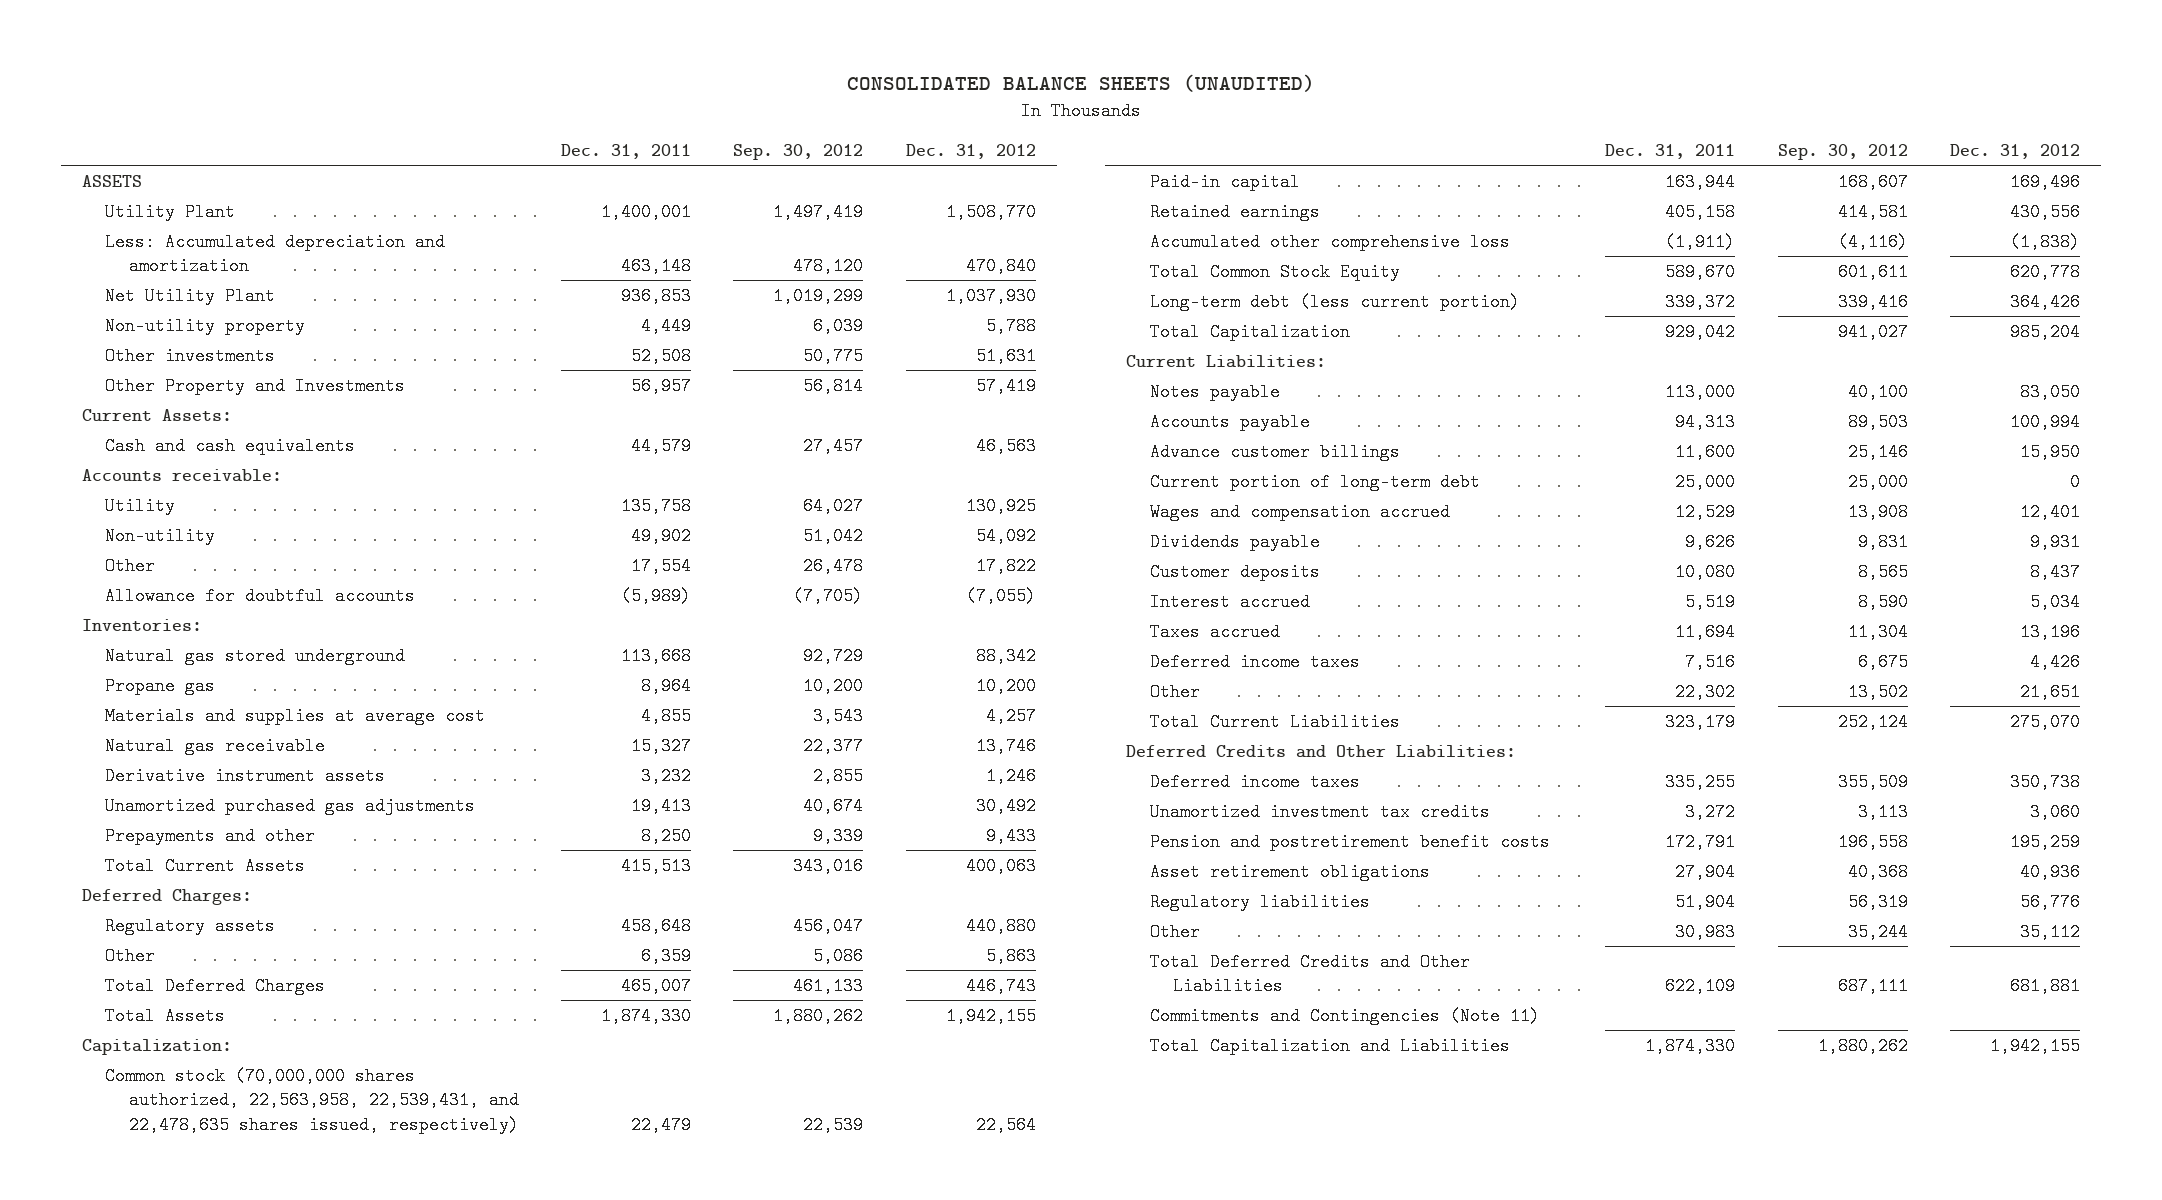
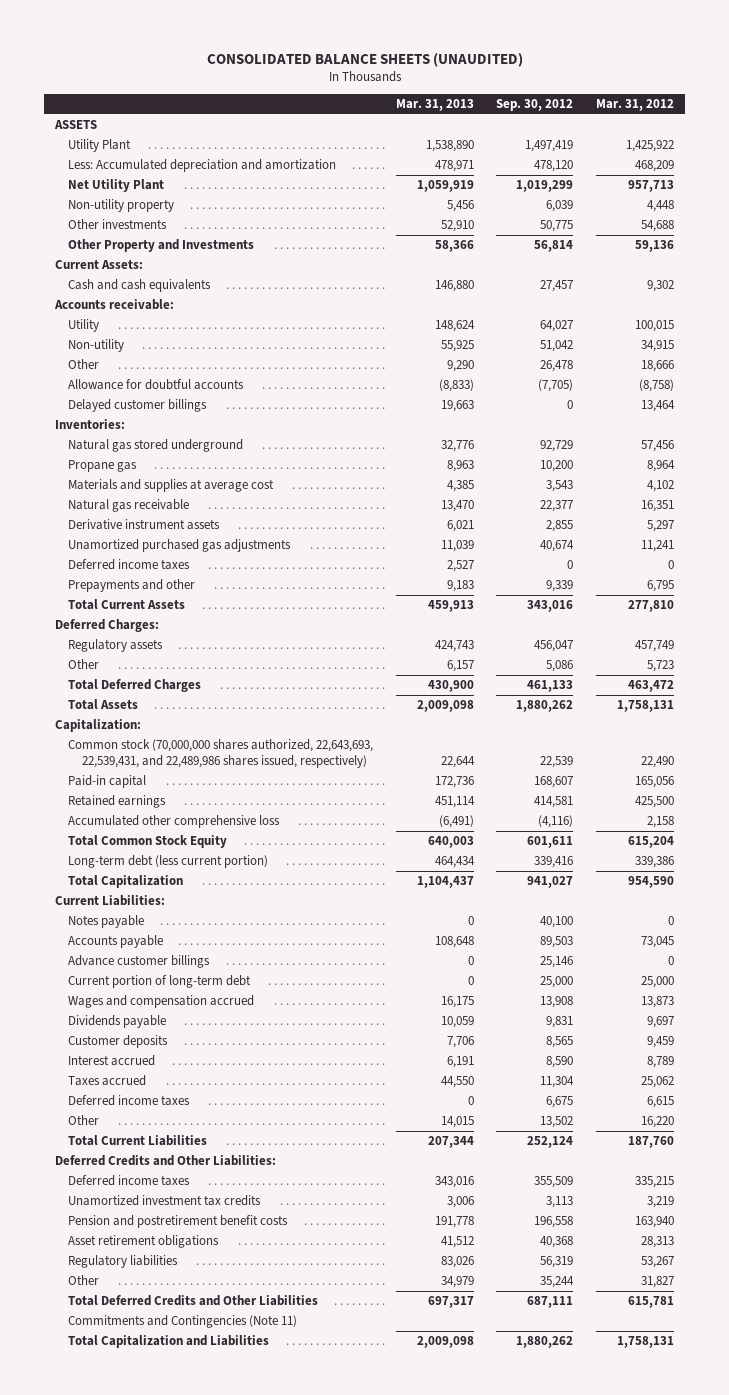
- | Dec. 31, 2011 | Sep. 30, 2012 | Dec. 31, 2012
+ | Mar. 31, 2013 | Sep. 30, 2012 | Mar. 31, 2012
+ Delayed customer billings | 19,663 | 0 | 13,464
+ Deferred income taxes | 2,527 | 0 | 0
- Common stock (70,000,000 shares authorized, 22,563,958, 22,539,431, and 22,478,635 shares issued, respectively) | 22,479 | 22,539 | 22,564
+ Common stock (70,000,000 shares authorized, 22,643,693, 22,539,431, and 22,489,986 shares issued, respectively) | 22,644 | 22,539 | 22,490

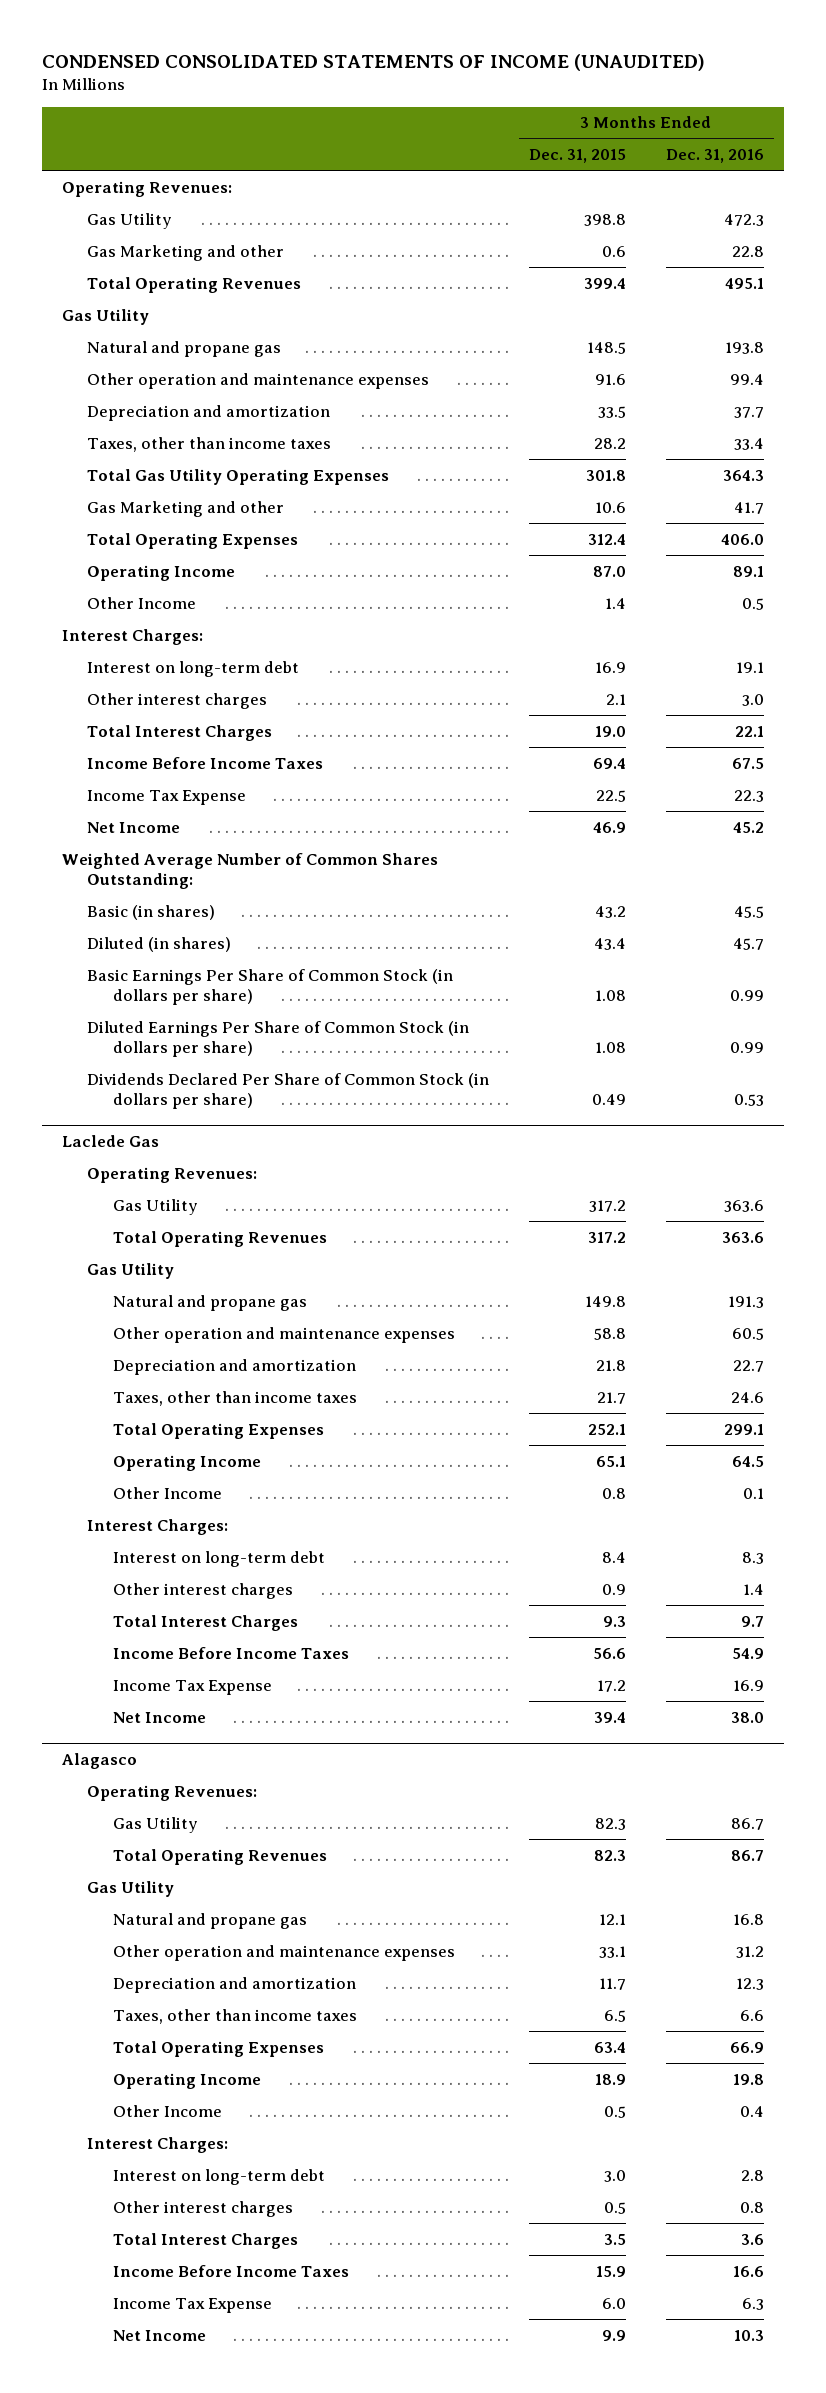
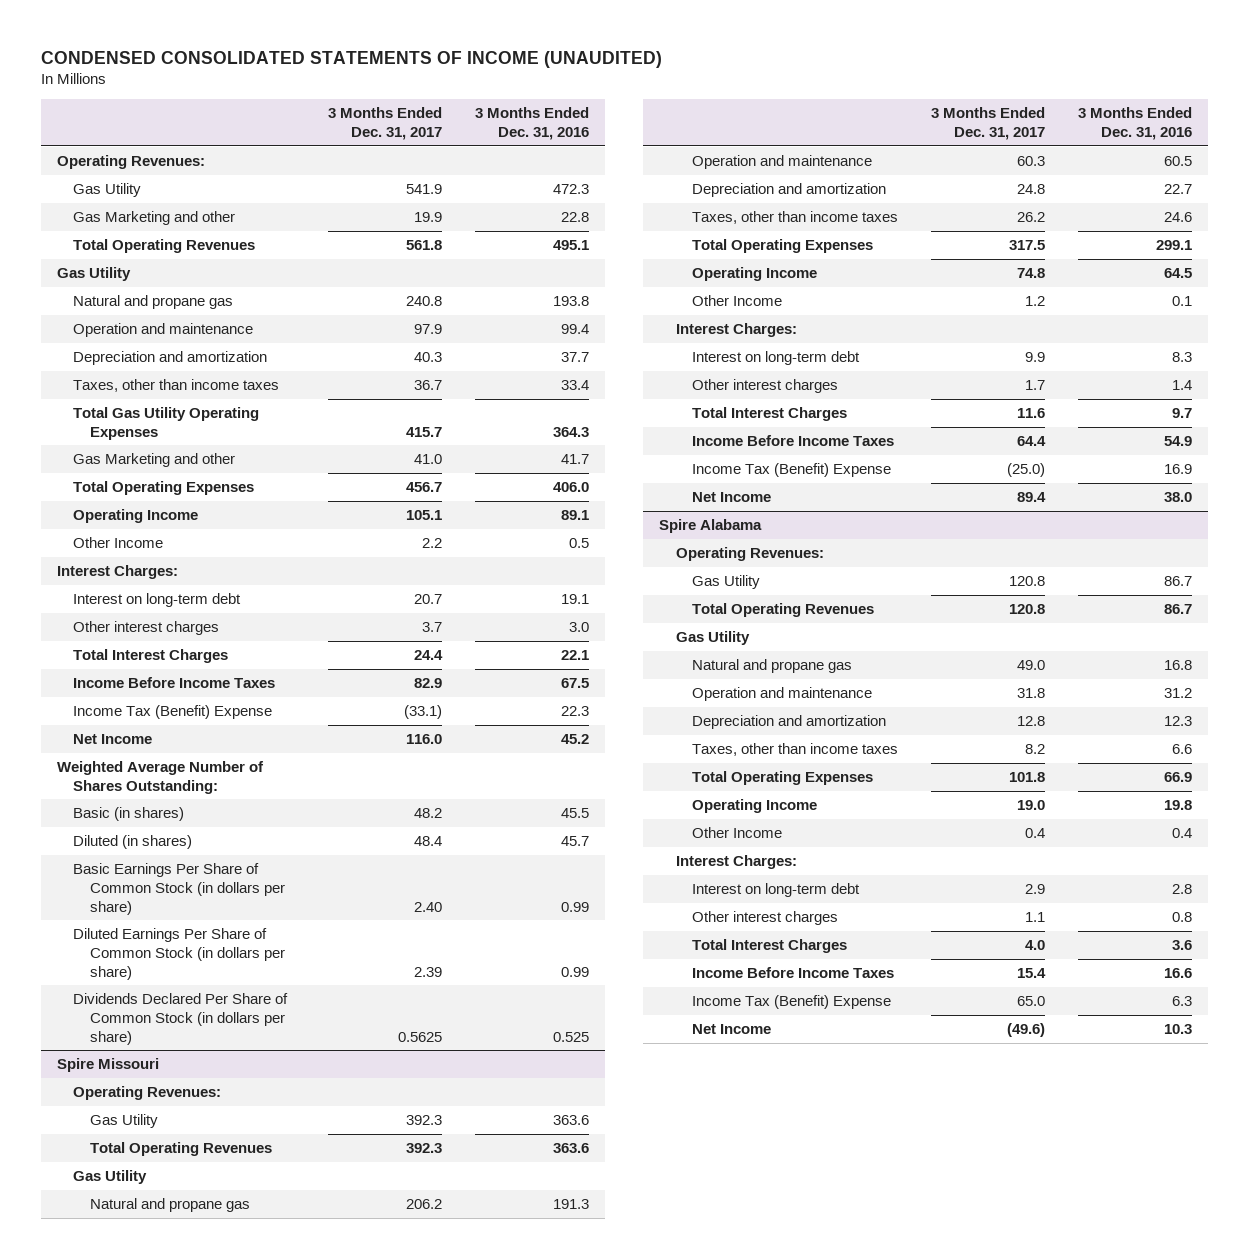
- | 3 Months Ended Dec. 31, 2015 | 3 Months Ended Dec. 31, 2016
+ | 3 Months Ended Dec. 31, 2017 | 3 Months Ended Dec. 31, 2016
- Other operation and maintenance expenses | 91.6 | 99.4
+ Operation and maintenance | 97.9 | 99.4
- Income Tax Expense | 22.5 | 22.3
+ Income Tax (Benefit) Expense | (33.1) | 22.3
- Weighted Average Number of Common Shares Outstanding:
+ Weighted Average Number of Shares Outstanding:
- Dividends Declared Per Share of Common Stock (in dollars per share) | 0.49 | 0.53
- Laclede Gas
+ Dividends Declared Per Share of Common Stock (in dollars per share) | 0.5625 | 0.525
+ Spire Missouri
- Other operation and maintenance expenses | 58.8 | 60.5
+ Operation and maintenance | 60.3 | 60.5
- Income Tax Expense | 17.2 | 16.9
+ Income Tax (Benefit) Expense | (25.0) | 16.9
- Alagasco
+ Spire Alabama
- Other operation and maintenance expenses | 33.1 | 31.2
+ Operation and maintenance | 31.8 | 31.2
- Income Tax Expense | 6.0 | 6.3
+ Income Tax (Benefit) Expense | 65.0 | 6.3

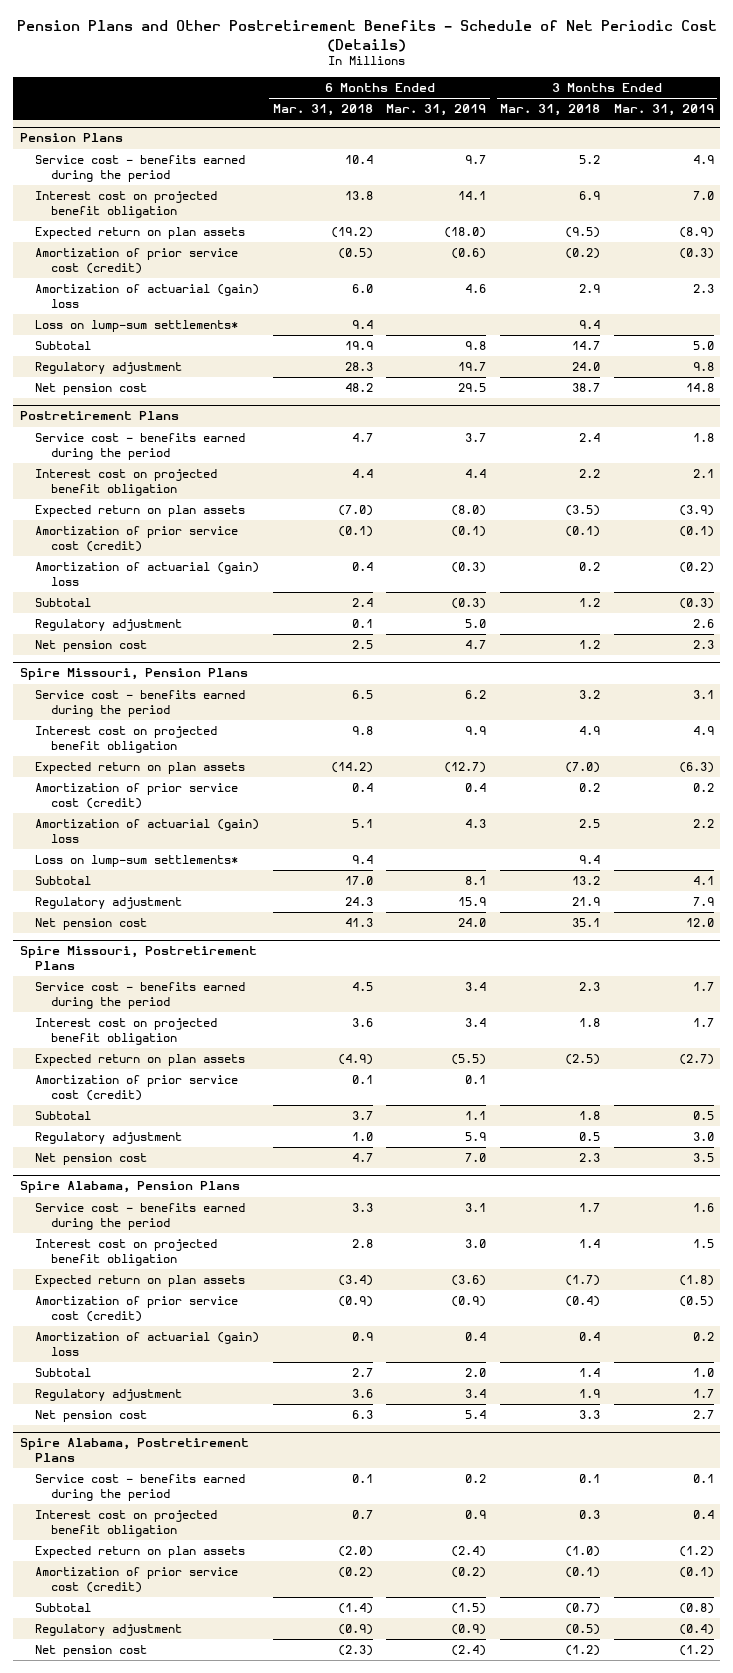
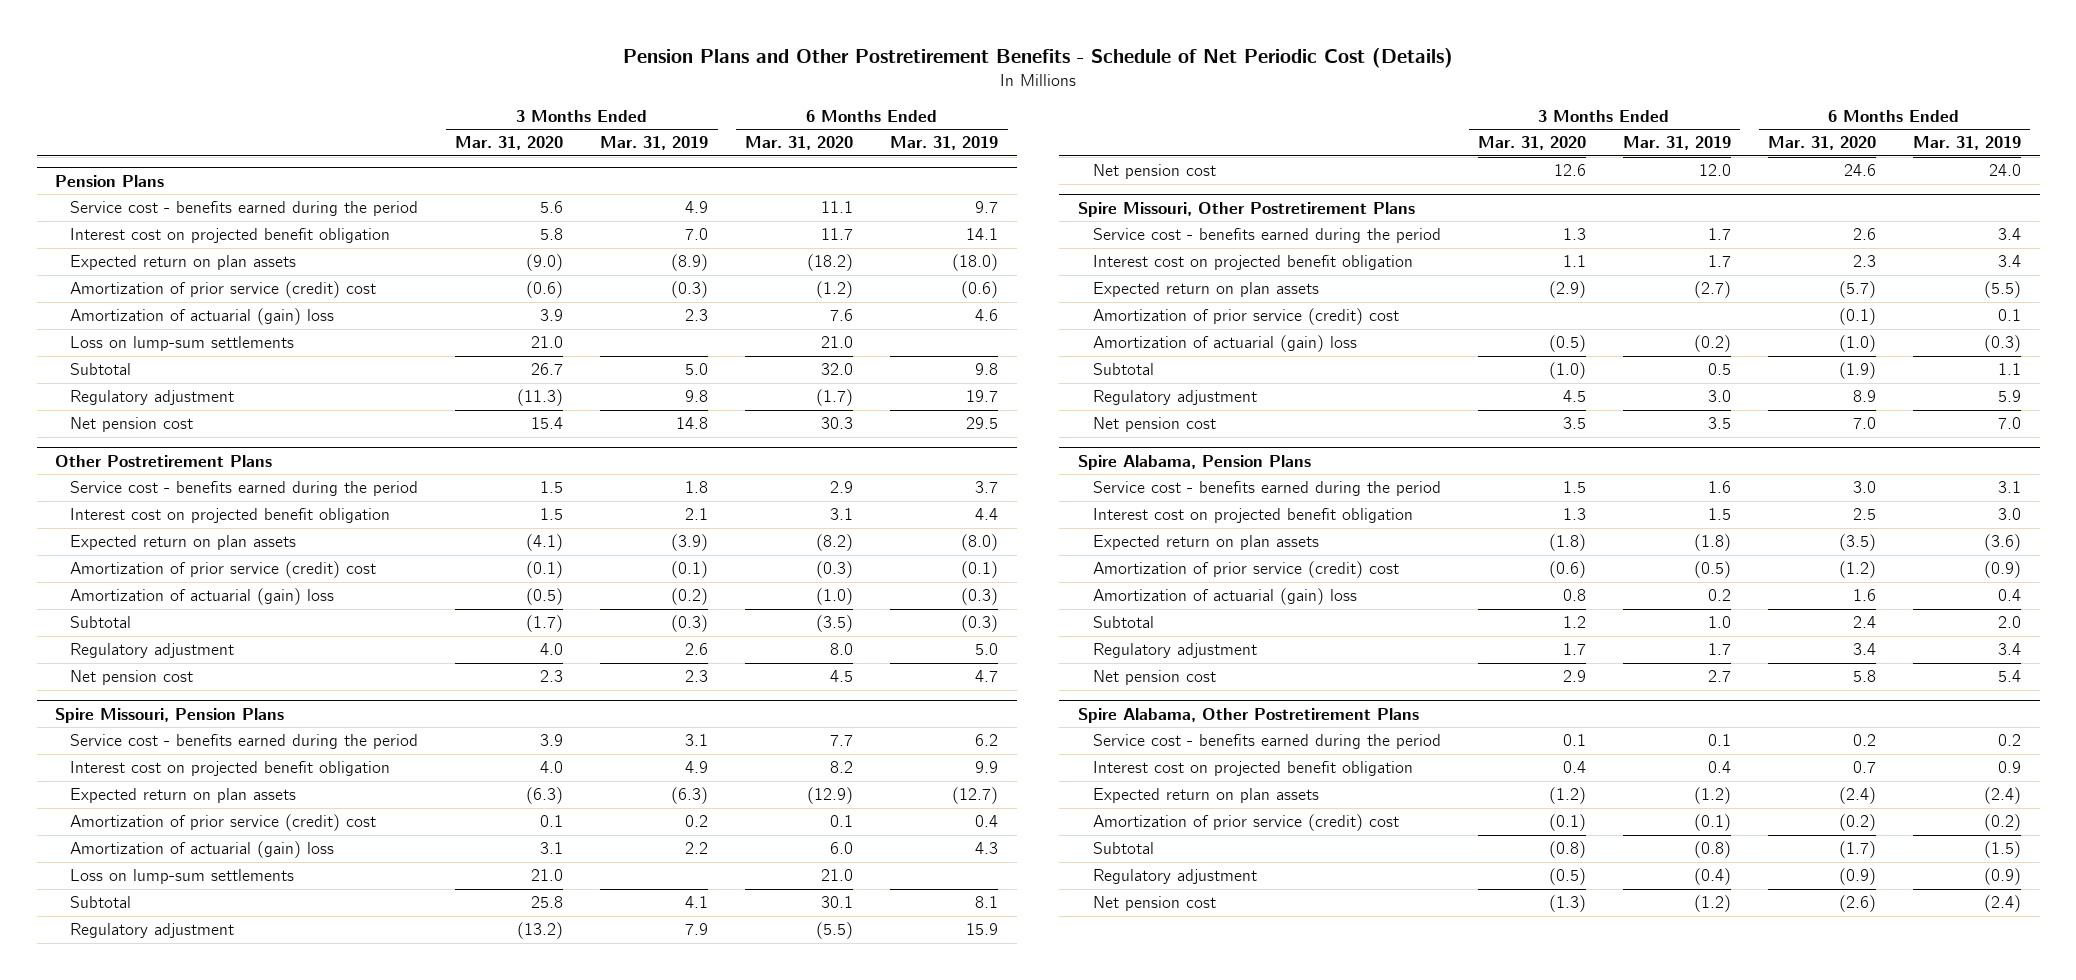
- | 6 Months Ended Mar. 31, 2018 | 6 Months Ended Mar. 31, 2019 | 3 Months Ended Mar. 31, 2018 | 3 Months Ended Mar. 31, 2019
+ | 3 Months Ended Mar. 31, 2020 | 3 Months Ended Mar. 31, 2019 | 6 Months Ended Mar. 31, 2020 | 6 Months Ended Mar. 31, 2019
@ Pension Plans
- Amortization of prior service cost (credit) | (0.5) | (0.6) | (0.2) | (0.3)
+ Amortization of prior service (credit) cost | (0.6) | (0.3) | (1.2) | (0.6)
- Loss on lump-sum settlements* | 9.4 | | 9.4 |
+ Loss on lump-sum settlements | 21.0 | | 21.0 |
- Postretirement Plans
+ Other Postretirement Plans
- Amortization of prior service cost (credit) | (0.1) | (0.1) | (0.1) | (0.1)
+ Amortization of prior service (credit) cost | (0.1) | (0.1) | (0.3) | (0.1)
@ Spire Missouri, Pension Plans
- Amortization of prior service cost (credit) | 0.4 | 0.4 | 0.2 | 0.2
+ Amortization of prior service (credit) cost | 0.1 | 0.2 | 0.1 | 0.4
- Loss on lump-sum settlements* | 9.4 | | 9.4 |
+ Loss on lump-sum settlements | 21.0 | | 21.0 |
- Spire Missouri, Postretirement Plans
+ Spire Missouri, Other Postretirement Plans
- Amortization of prior service cost (credit) | 0.1 | 0.1 | |
+ Amortization of prior service (credit) cost | | | (0.1) | 0.1
+ Amortization of actuarial (gain) loss | (0.5) | (0.2) | (1.0) | (0.3)
@ Spire Alabama, Pension Plans
- Amortization of prior service cost (credit) | (0.9) | (0.9) | (0.4) | (0.5)
+ Amortization of prior service (credit) cost | (0.6) | (0.5) | (1.2) | (0.9)
- Spire Alabama, Postretirement Plans
+ Spire Alabama, Other Postretirement Plans
- Amortization of prior service cost (credit) | (0.2) | (0.2) | (0.1) | (0.1)
+ Amortization of prior service (credit) cost | (0.1) | (0.1) | (0.2) | (0.2)

